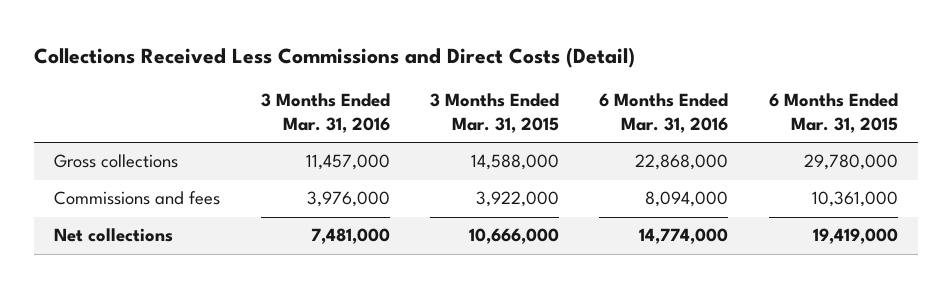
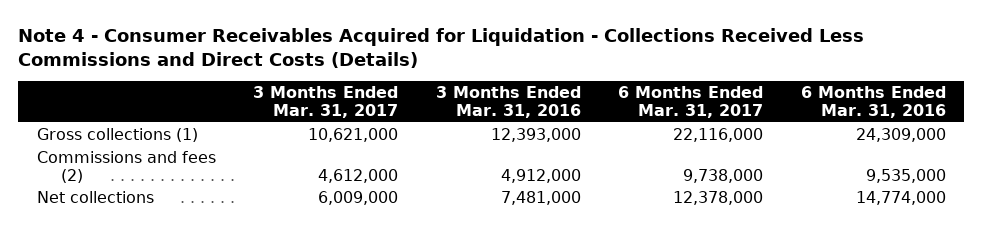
- Collections Received Less Commissions and Direct Costs (Detail)
+ Note 4 - Consumer Receivables Acquired for Liquidation - Collections Received Less Commissions and Direct Costs (Details)
- | 3 Months Ended Mar. 31, 2016 | 3 Months Ended Mar. 31, 2015 | 6 Months Ended Mar. 31, 2016 | 6 Months Ended Mar. 31, 2015
+ | 3 Months Ended Mar. 31, 2017 | 3 Months Ended Mar. 31, 2016 | 6 Months Ended Mar. 31, 2017 | 6 Months Ended Mar. 31, 2016
- Gross collections | 11,457,000 | 14,588,000 | 22,868,000 | 29,780,000
- Commissions and fees | 3,976,000 | 3,922,000 | 8,094,000 | 10,361,000
+ Gross collections (1) | 10,621,000 | 12,393,000 | 22,116,000 | 24,309,000
+ Commissions and fees (2) | 4,612,000 | 4,912,000 | 9,738,000 | 9,535,000

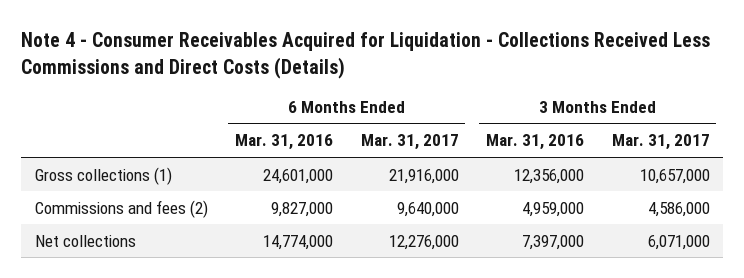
- | 3 Months Ended Mar. 31, 2017 | 3 Months Ended Mar. 31, 2016 | 6 Months Ended Mar. 31, 2017 | 6 Months Ended Mar. 31, 2016
+ | 6 Months Ended Mar. 31, 2016 | 6 Months Ended Mar. 31, 2017 | 3 Months Ended Mar. 31, 2016 | 3 Months Ended Mar. 31, 2017
- Gross collections (1) | 10,621,000 | 12,393,000 | 22,116,000 | 24,309,000
- Commissions and fees (2) | 4,612,000 | 4,912,000 | 9,738,000 | 9,535,000
- Net collections | 6,009,000 | 7,481,000 | 12,378,000 | 14,774,000
+ Gross collections (1) | 24,601,000 | 21,916,000 | 12,356,000 | 10,657,000
+ Commissions and fees (2) | 9,827,000 | 9,640,000 | 4,959,000 | 4,586,000
+ Net collections | 14,774,000 | 12,276,000 | 7,397,000 | 6,071,000

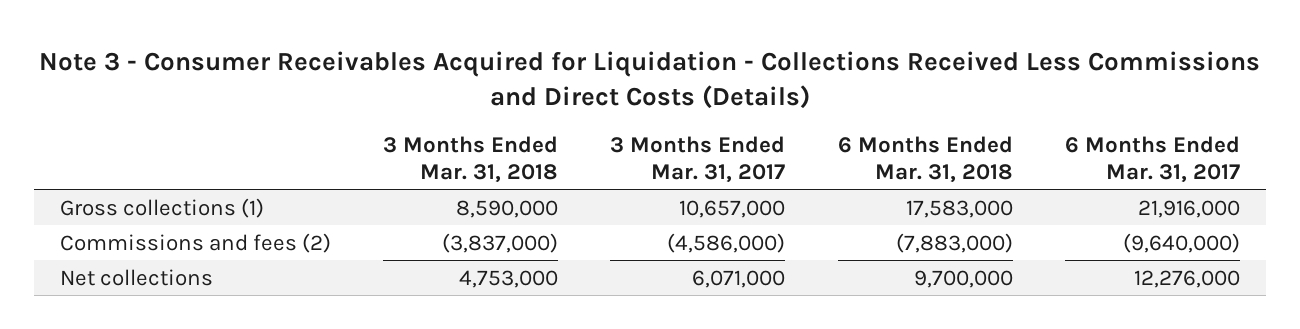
- Note 4 - Consumer Receivables Acquired for Liquidation - Collections Received Less Commissions and Direct Costs (Details)
+ Note 3 - Consumer Receivables Acquired for Liquidation - Collections Received Less Commissions and Direct Costs (Details)
- | 6 Months Ended Mar. 31, 2016 | 6 Months Ended Mar. 31, 2017 | 3 Months Ended Mar. 31, 2016 | 3 Months Ended Mar. 31, 2017
+ | 3 Months Ended Mar. 31, 2018 | 3 Months Ended Mar. 31, 2017 | 6 Months Ended Mar. 31, 2018 | 6 Months Ended Mar. 31, 2017
- Commissions and fees (2) | 9,827,000 | 9,640,000 | 4,959,000 | 4,586,000
+ Commissions and fees (2) | (3,837,000) | (4,586,000) | (7,883,000) | (9,640,000)

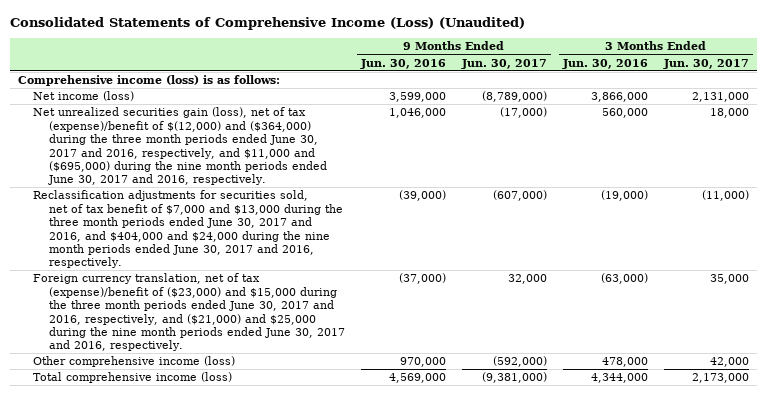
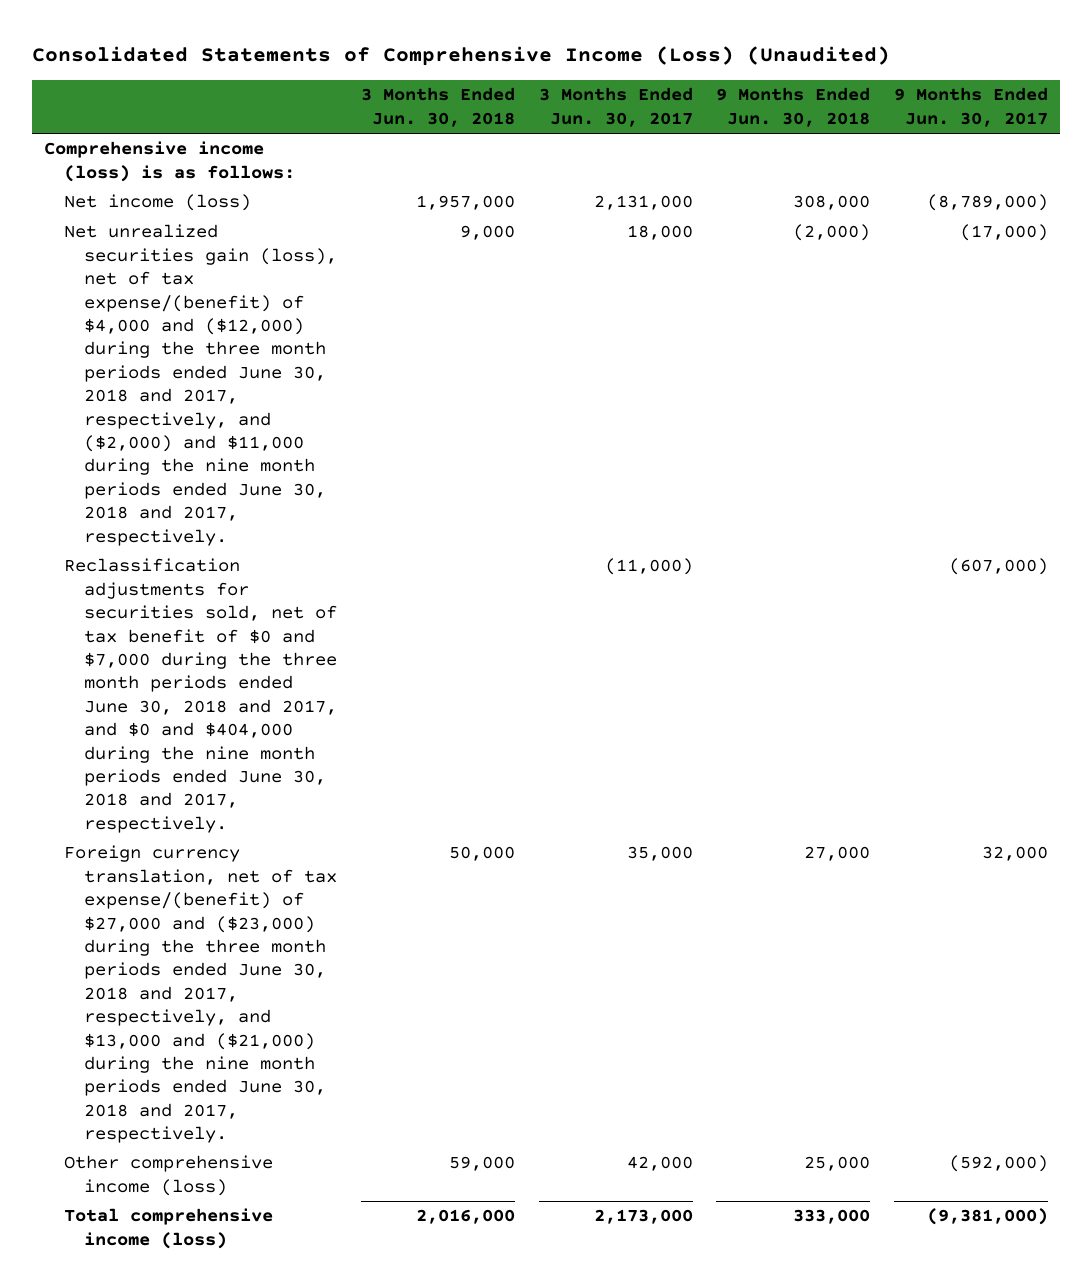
- | 9 Months Ended Jun. 30, 2016 | 9 Months Ended Jun. 30, 2017 | 3 Months Ended Jun. 30, 2016 | 3 Months Ended Jun. 30, 2017
+ | 3 Months Ended Jun. 30, 2018 | 3 Months Ended Jun. 30, 2017 | 9 Months Ended Jun. 30, 2018 | 9 Months Ended Jun. 30, 2017
- Net unrealized securities gain (loss), net of tax (expense)/benefit of $(12,000) and ($364,000) during the three month periods ended June 30, 2017 and 2016, respectively, and $11,000 and ($695,000) during the nine month periods ended June 30, 2017 and 2016, respectively. | 1,046,000 | (17,000) | 560,000 | 18,000
- Reclassification adjustments for securities sold, net of tax benefit of $7,000 and $13,000 during the three month periods ended June 30, 2017 and 2016, and $404,000 and $24,000 during the nine month periods ended June 30, 2017 and 2016, respectively. | (39,000) | (607,000) | (19,000) | (11,000)
- Foreign currency translation, net of tax (expense)/benefit of ($23,000) and $15,000 during the three month periods ended June 30, 2017 and 2016, respectively, and ($21,000) and $25,000 during the nine month periods ended June 30, 2017 and 2016, respectively. | (37,000) | 32,000 | (63,000) | 35,000
+ Net unrealized securities gain (loss), net of tax expense/(benefit) of $4,000 and ($12,000) during the three month periods ended June 30, 2018 and 2017, respectively, and ($2,000) and $11,000 during the nine month periods ended June 30, 2018 and 2017, respectively. | 9,000 | 18,000 | (2,000) | (17,000)
+ Reclassification adjustments for securities sold, net of tax benefit of $0 and $7,000 during the three month periods ended June 30, 2018 and 2017, and $0 and $404,000 during the nine month periods ended June 30, 2018 and 2017, respectively. | | (11,000) | | (607,000)
+ Foreign currency translation, net of tax expense/(benefit) of $27,000 and ($23,000) during the three month periods ended June 30, 2018 and 2017, respectively, and $13,000 and ($21,000) during the nine month periods ended June 30, 2018 and 2017, respectively. | 50,000 | 35,000 | 27,000 | 32,000

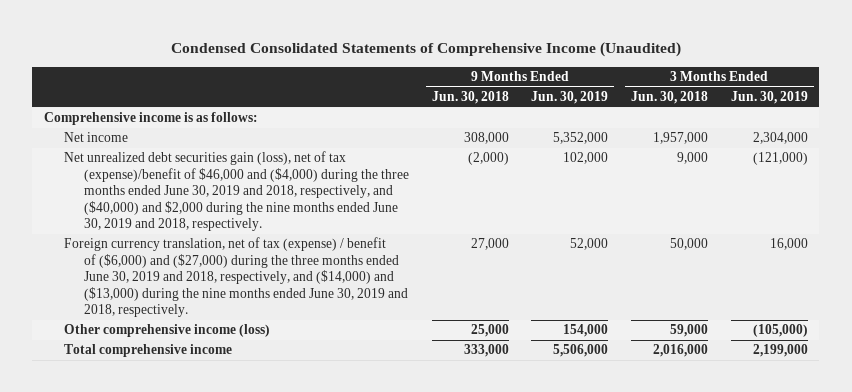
- Consolidated Statements of Comprehensive Income (Loss) (Unaudited)
+ Condensed Consolidated Statements of Comprehensive Income (Unaudited)
- | 3 Months Ended Jun. 30, 2018 | 3 Months Ended Jun. 30, 2017 | 9 Months Ended Jun. 30, 2018 | 9 Months Ended Jun. 30, 2017
+ | 9 Months Ended Jun. 30, 2018 | 9 Months Ended Jun. 30, 2019 | 3 Months Ended Jun. 30, 2018 | 3 Months Ended Jun. 30, 2019
- Comprehensive income (loss) is as follows:
- Net income (loss) | 1,957,000 | 2,131,000 | 308,000 | (8,789,000)
- Net unrealized securities gain (loss), net of tax expense/(benefit) of $4,000 and ($12,000) during the three month periods ended June 30, 2018 and 2017, respectively, and ($2,000) and $11,000 during the nine month periods ended June 30, 2018 and 2017, respectively. | 9,000 | 18,000 | (2,000) | (17,000)
- Reclassification adjustments for securities sold, net of tax benefit of $0 and $7,000 during the three month periods ended June 30, 2018 and 2017, and $0 and $404,000 during the nine month periods ended June 30, 2018 and 2017, respectively. | | (11,000) | | (607,000)
- Foreign currency translation, net of tax expense/(benefit) of $27,000 and ($23,000) during the three month periods ended June 30, 2018 and 2017, respectively, and $13,000 and ($21,000) during the nine month periods ended June 30, 2018 and 2017, respectively. | 50,000 | 35,000 | 27,000 | 32,000
+ Comprehensive income is as follows:
+ Net income | 308,000 | 5,352,000 | 1,957,000 | 2,304,000
+ Net unrealized debt securities gain (loss), net of tax (expense)/benefit of $46,000 and ($4,000) during the three months ended June 30, 2019 and 2018, respectively, and ($40,000) and $2,000 during the nine months ended June 30, 2019 and 2018, respectively. | (2,000) | 102,000 | 9,000 | (121,000)
+ Foreign currency translation, net of tax (expense) / benefit of ($6,000) and ($27,000) during the three months ended June 30, 2019 and 2018, respectively, and ($14,000) and ($13,000) during the nine months ended June 30, 2019 and 2018, respectively. | 27,000 | 52,000 | 50,000 | 16,000
- Total comprehensive income (loss) | 2,016,000 | 2,173,000 | 333,000 | (9,381,000)
+ Total comprehensive income | 333,000 | 5,506,000 | 2,016,000 | 2,199,000

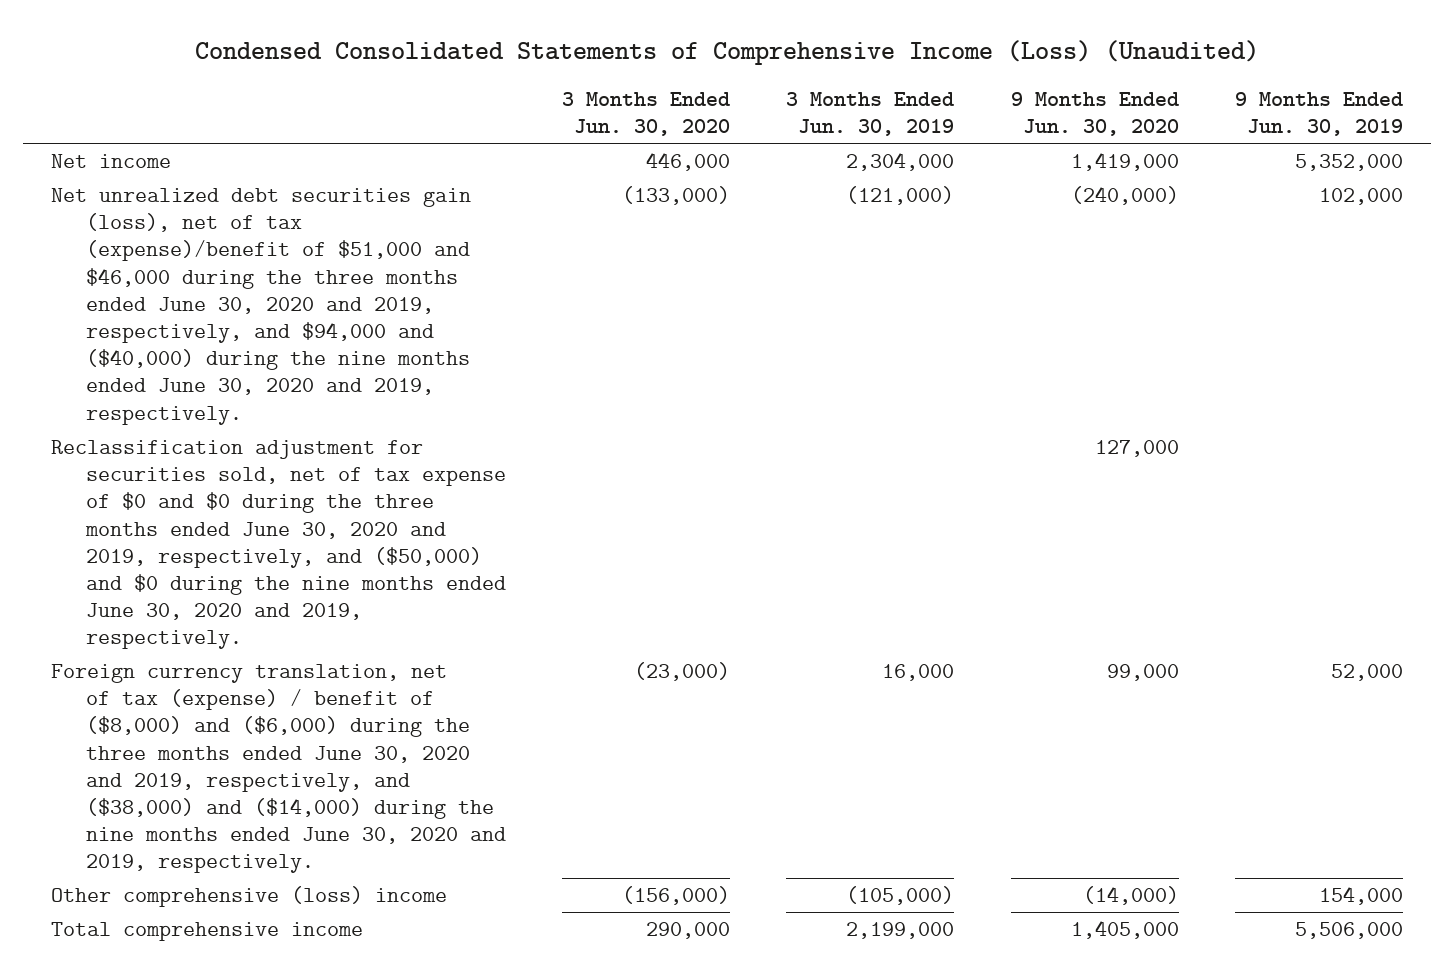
- Condensed Consolidated Statements of Comprehensive Income (Unaudited)
+ Condensed Consolidated Statements of Comprehensive Income (Loss) (Unaudited)
- | 9 Months Ended Jun. 30, 2018 | 9 Months Ended Jun. 30, 2019 | 3 Months Ended Jun. 30, 2018 | 3 Months Ended Jun. 30, 2019
+ | 3 Months Ended Jun. 30, 2020 | 3 Months Ended Jun. 30, 2019 | 9 Months Ended Jun. 30, 2020 | 9 Months Ended Jun. 30, 2019
- Comprehensive income is as follows:
- Net unrealized debt securities gain (loss), net of tax (expense)/benefit of $46,000 and ($4,000) during the three months ended June 30, 2019 and 2018, respectively, and ($40,000) and $2,000 during the nine months ended June 30, 2019 and 2018, respectively. | (2,000) | 102,000 | 9,000 | (121,000)
- Foreign currency translation, net of tax (expense) / benefit of ($6,000) and ($27,000) during the three months ended June 30, 2019 and 2018, respectively, and ($14,000) and ($13,000) during the nine months ended June 30, 2019 and 2018, respectively. | 27,000 | 52,000 | 50,000 | 16,000
- Other comprehensive income (loss) | 25,000 | 154,000 | 59,000 | (105,000)
+ Net unrealized debt securities gain (loss), net of tax (expense)/benefit of $51,000 and $46,000 during the three months ended June 30, 2020 and 2019, respectively, and $94,000 and ($40,000) during the nine months ended June 30, 2020 and 2019, respectively. | (133,000) | (121,000) | (240,000) | 102,000
+ Reclassification adjustment for securities sold, net of tax expense of $0 and $0 during the three months ended June 30, 2020 and 2019, respectively, and ($50,000) and $0 during the nine months ended June 30, 2020 and 2019, respectively. | | | 127,000 |
+ Foreign currency translation, net of tax (expense) / benefit of ($8,000) and ($6,000) during the three months ended June 30, 2020 and 2019, respectively, and ($38,000) and ($14,000) during the nine months ended June 30, 2020 and 2019, respectively. | (23,000) | 16,000 | 99,000 | 52,000
+ Other comprehensive (loss) income | (156,000) | (105,000) | (14,000) | 154,000

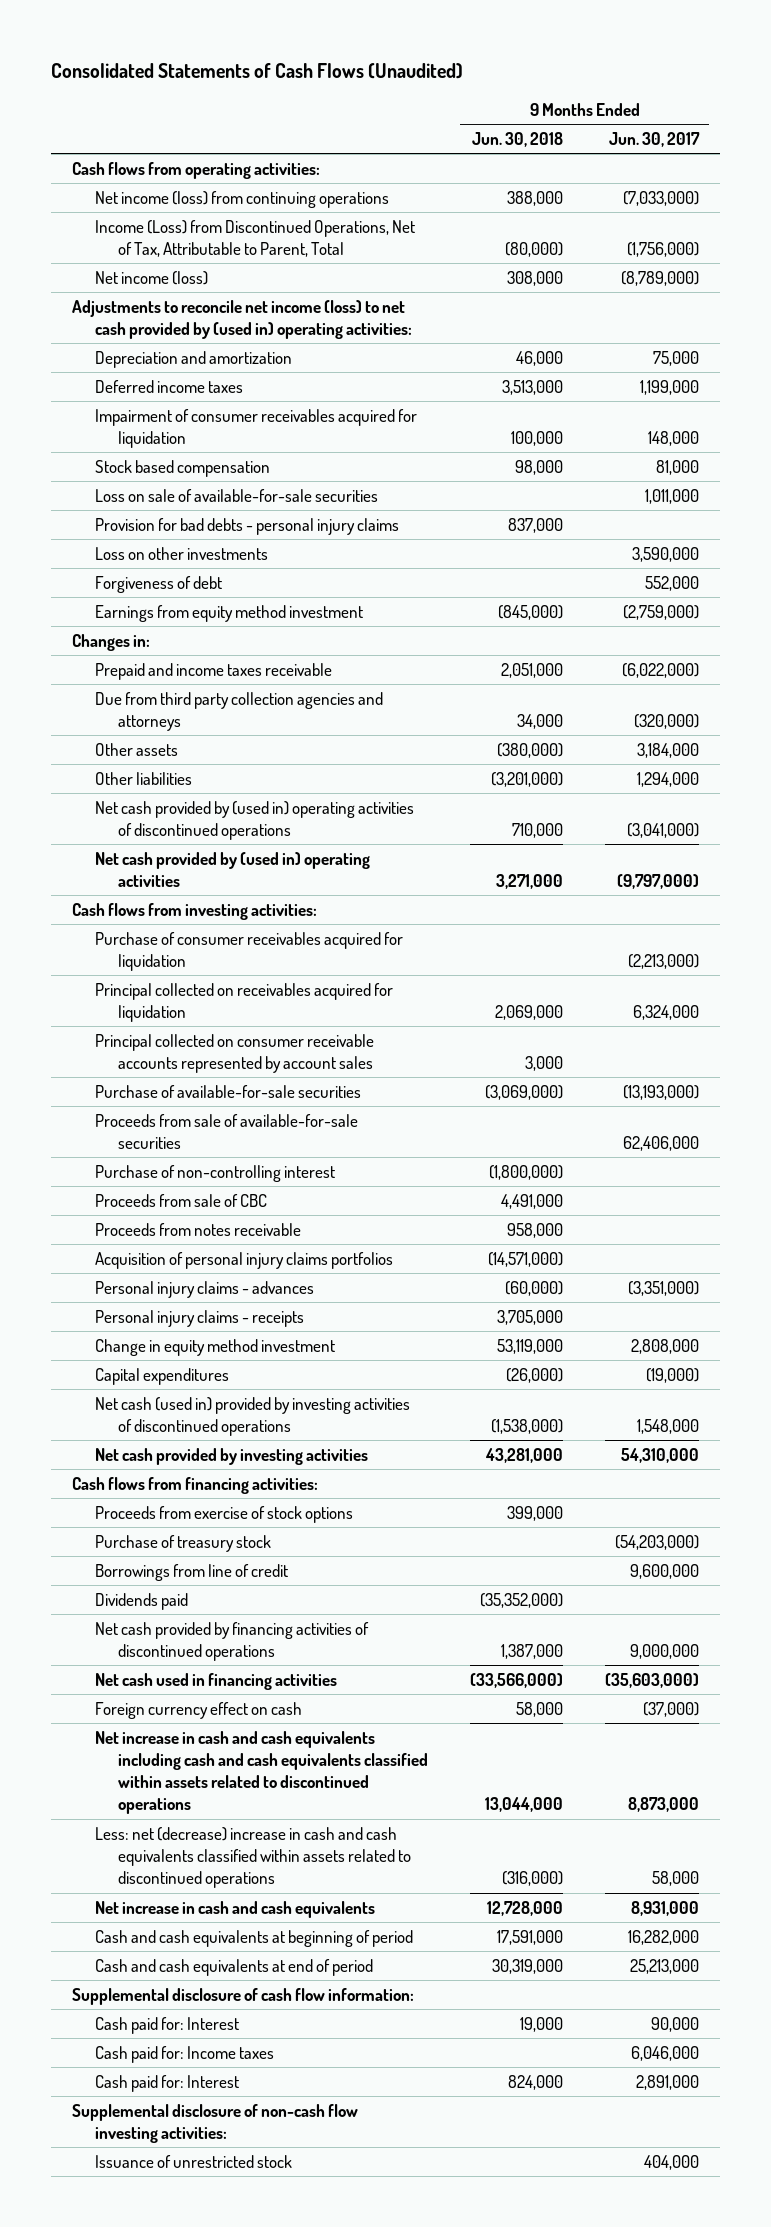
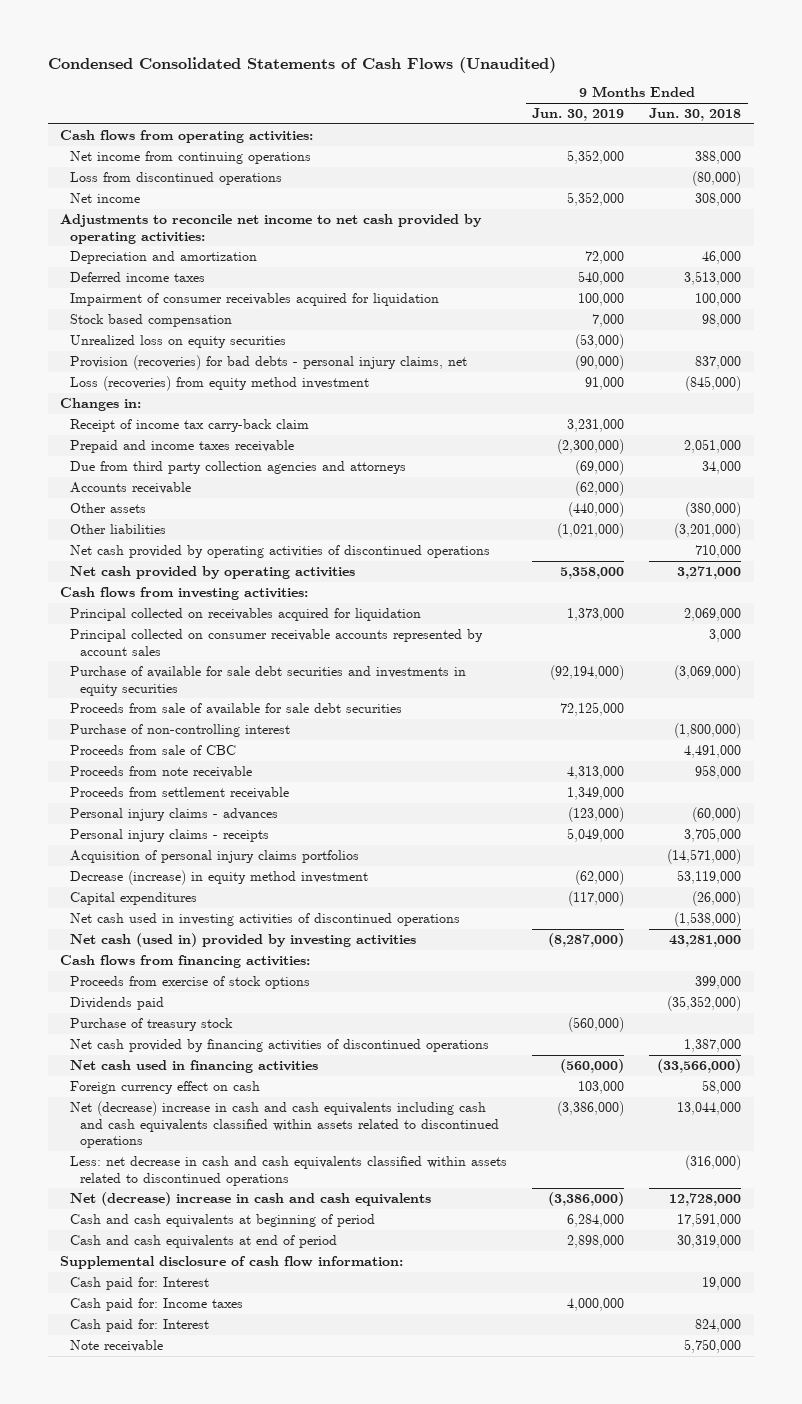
- Consolidated Statements of Cash Flows (Unaudited)
+ Condensed Consolidated Statements of Cash Flows (Unaudited)
- | 9 Months Ended Jun. 30, 2018 | 9 Months Ended Jun. 30, 2017
+ | 9 Months Ended Jun. 30, 2019 | 9 Months Ended Jun. 30, 2018
- Net income (loss) from continuing operations | 388,000 | (7,033,000)
- Income (Loss) from Discontinued Operations, Net of Tax, Attributable to Parent, Total | (80,000) | (1,756,000)
- Net income (loss) | 308,000 | (8,789,000)
- Adjustments to reconcile net income (loss) to net cash provided by (used in) operating activities:
+ Net income from continuing operations | 5,352,000 | 388,000
+ Loss from discontinued operations | | (80,000)
+ Net income | 5,352,000 | 308,000
+ Adjustments to reconcile net income to net cash provided by operating activities:
- Loss on sale of available-for-sale securities | | 1,011,000
- Provision for bad debts - personal injury claims | 837,000 |
- Loss on other investments | | 3,590,000
- Forgiveness of debt | | 552,000
- Earnings from equity method investment | (845,000) | (2,759,000)
+ Unrealized loss on equity securities | (53,000) |
+ Provision (recoveries) for bad debts - personal injury claims, net | (90,000) | 837,000
+ Loss (recoveries) from equity method investment | 91,000 | (845,000)
+ Receipt of income tax carry-back claim | 3,231,000 |
+ Accounts receivable | (62,000) |
- Net cash provided by (used in) operating activities of discontinued operations | 710,000 | (3,041,000)
- Net cash provided by (used in) operating activities | 3,271,000 | (9,797,000)
+ Net cash provided by operating activities of discontinued operations | | 710,000
+ Net cash provided by operating activities | 5,358,000 | 3,271,000
- Purchase of consumer receivables acquired for liquidation | | (2,213,000)
- Purchase of available-for-sale securities | (3,069,000) | (13,193,000)
- Proceeds from sale of available-for-sale securities | | 62,406,000
+ Purchase of available for sale debt securities and investments in equity securities | (92,194,000) | (3,069,000)
+ Proceeds from sale of available for sale debt securities | 72,125,000 |
- Proceeds from notes receivable | 958,000 |
+ Proceeds from note receivable | 4,313,000 | 958,000
+ Proceeds from settlement receivable | 1,349,000 |
- Change in equity method investment | 53,119,000 | 2,808,000
moved down: Acquisition of personal injury claims portfolios | | (14,571,000)
+ Decrease (increase) in equity method investment | (62,000) | 53,119,000
- Net cash (used in) provided by investing activities of discontinued operations | (1,538,000) | 1,548,000
- Net cash provided by investing activities | 43,281,000 | 54,310,000
+ Net cash used in investing activities of discontinued operations | | (1,538,000)
+ Net cash (used in) provided by investing activities | (8,287,000) | 43,281,000
- Borrowings from line of credit | | 9,600,000
moved down: Purchase of treasury stock | (560,000) |
- Net increase in cash and cash equivalents including cash and cash equivalents classified within assets related to discontinued operations | 13,044,000 | 8,873,000
- Less: net (decrease) increase in cash and cash equivalents classified within assets related to discontinued operations | (316,000) | 58,000
- Net increase in cash and cash equivalents | 12,728,000 | 8,931,000
+ Net (decrease) increase in cash and cash equivalents including cash and cash equivalents classified within assets related to discontinued operations | (3,386,000) | 13,044,000
+ Less: net decrease in cash and cash equivalents classified within assets related to discontinued operations | | (316,000)
+ Net (decrease) increase in cash and cash equivalents | (3,386,000) | 12,728,000
- Supplemental disclosure of non-cash flow investing activities:
- Issuance of unrestricted stock | | 404,000
+ Note receivable | | 5,750,000

